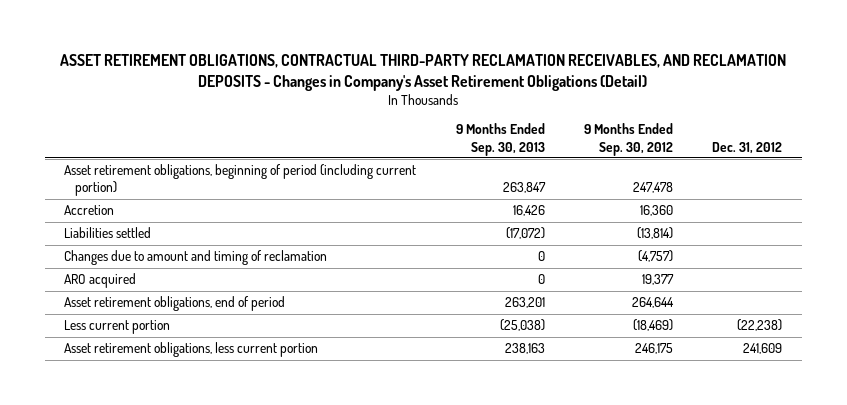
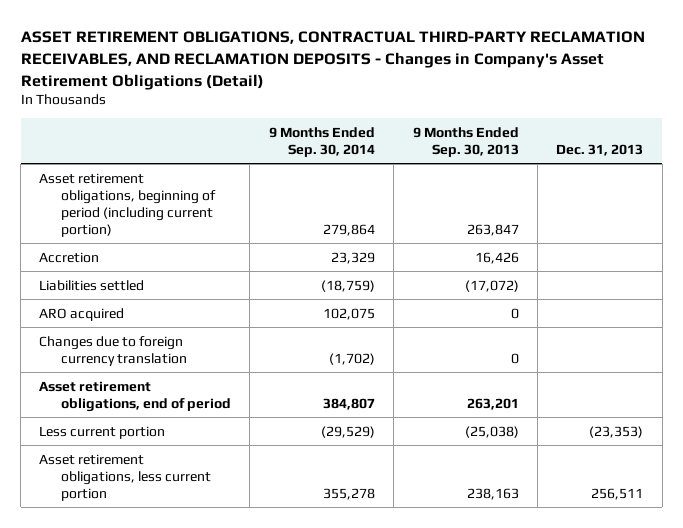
- | 9 Months Ended Sep. 30, 2013 | 9 Months Ended Sep. 30, 2012 | Dec. 31, 2012
+ | 9 Months Ended Sep. 30, 2014 | 9 Months Ended Sep. 30, 2013 | Dec. 31, 2013
- Changes due to amount and timing of reclamation | 0 | (4,757) |
+ Changes due to foreign currency translation | (1,702) | 0 |

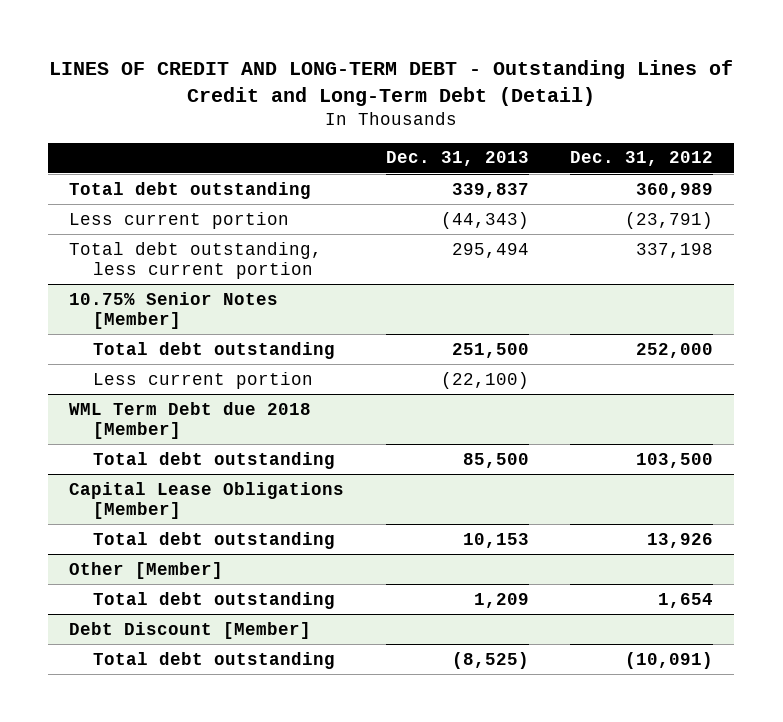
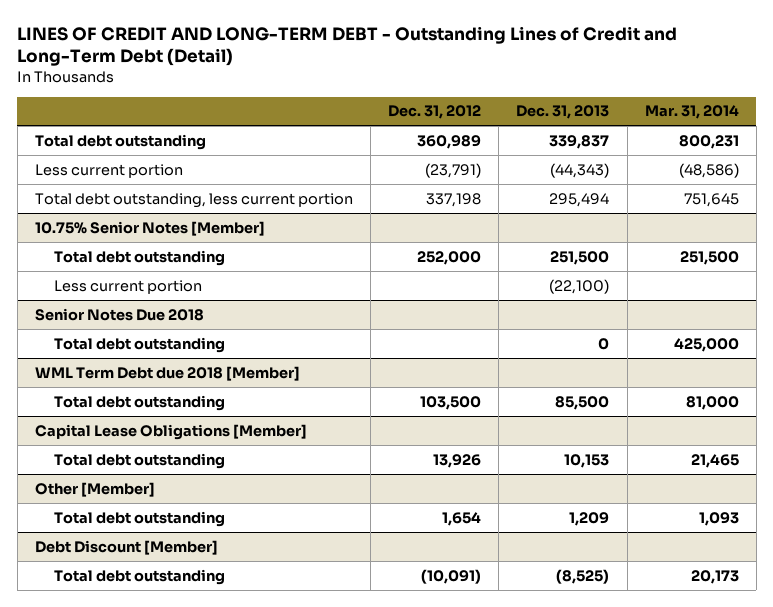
- | Dec. 31, 2013 | Dec. 31, 2012
+ | Dec. 31, 2012 | Dec. 31, 2013 | Mar. 31, 2014
+ Senior Notes Due 2018
+ Total debt outstanding | | 0 | 425,000

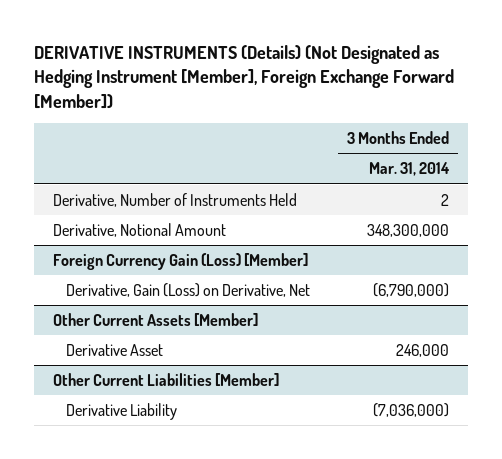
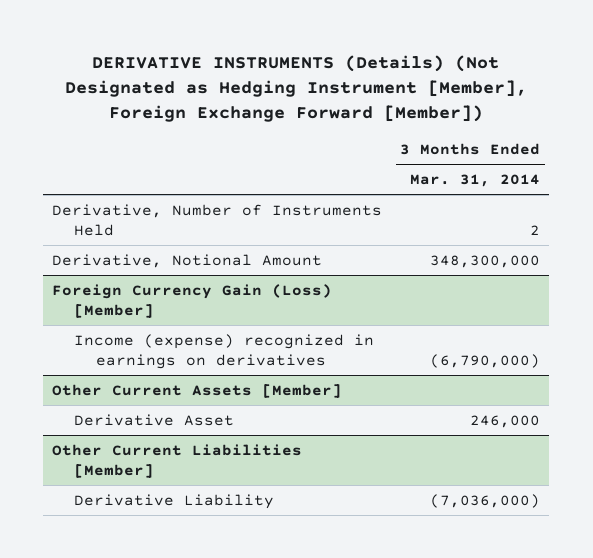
@ Foreign Currency Gain (Loss) [Member]
- Derivative, Gain (Loss) on Derivative, Net | (6,790,000)
+ Income (expense) recognized in earnings on derivatives | (6,790,000)

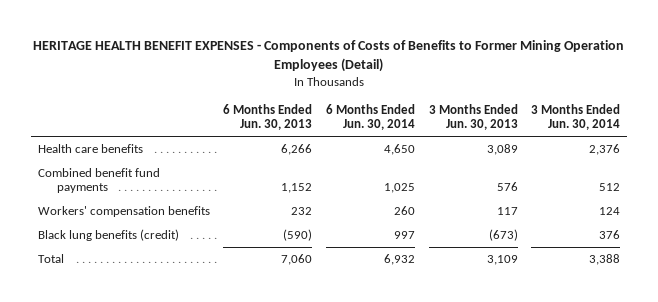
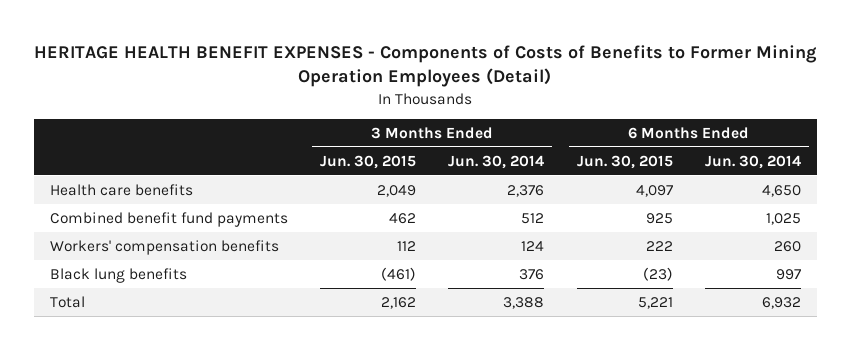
- | 6 Months Ended Jun. 30, 2013 | 6 Months Ended Jun. 30, 2014 | 3 Months Ended Jun. 30, 2013 | 3 Months Ended Jun. 30, 2014
+ | 3 Months Ended Jun. 30, 2015 | 3 Months Ended Jun. 30, 2014 | 6 Months Ended Jun. 30, 2015 | 6 Months Ended Jun. 30, 2014
- Black lung benefits (credit) | (590) | 997 | (673) | 376
+ Black lung benefits | (461) | 376 | (23) | 997

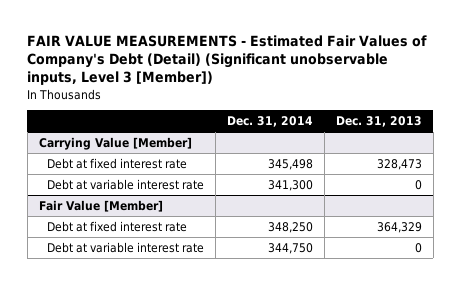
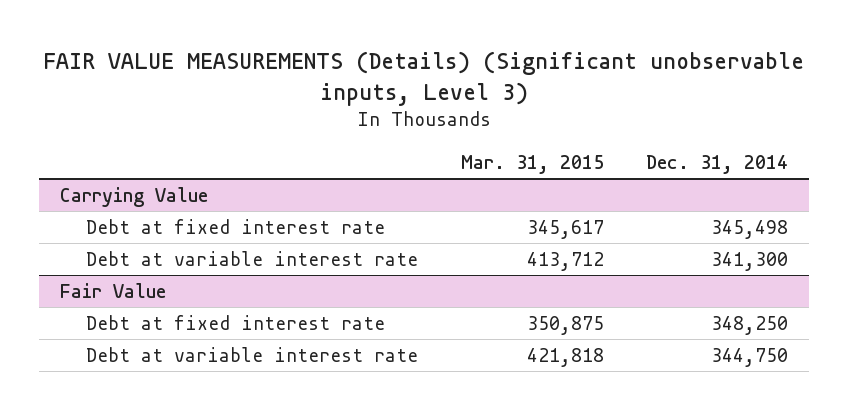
- FAIR VALUE MEASUREMENTS - Estimated Fair Values of Company's Debt (Detail) (Significant unobservable inputs, Level 3 [Member])
+ FAIR VALUE MEASUREMENTS (Details) (Significant unobservable inputs, Level 3)
- | Dec. 31, 2014 | Dec. 31, 2013
+ | Mar. 31, 2015 | Dec. 31, 2014
- Carrying Value [Member]
+ Carrying Value
- Fair Value [Member]
+ Fair Value

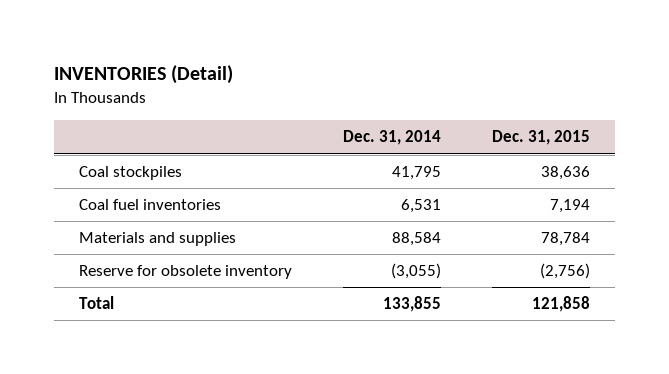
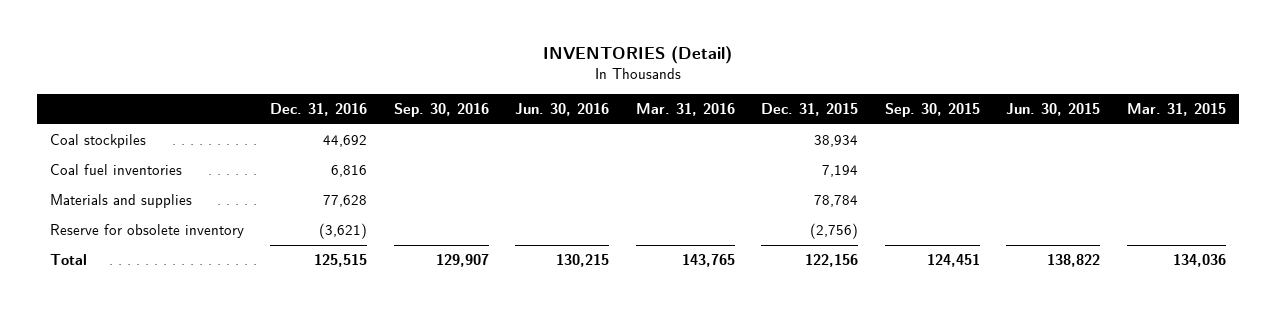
- | Dec. 31, 2014 | Dec. 31, 2015
+ | Dec. 31, 2016 | Sep. 30, 2016 | Jun. 30, 2016 | Mar. 31, 2016 | Dec. 31, 2015 | Sep. 30, 2015 | Jun. 30, 2015 | Mar. 31, 2015
- Coal stockpiles | 41,795 | 38,636
+ Coal stockpiles | 44,692 | | | | 38,934 | | |
- Total | 133,855 | 121,858
+ Total | 125,515 | 129,907 | 130,215 | 143,765 | 122,156 | 124,451 | 138,822 | 134,036

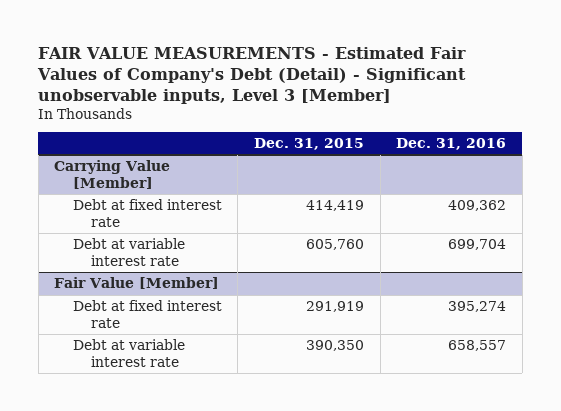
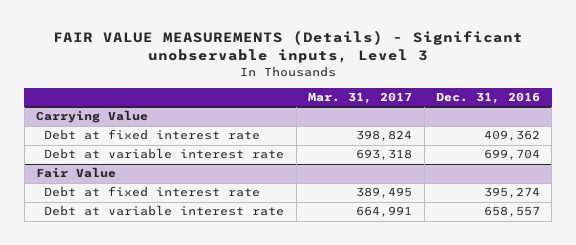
- FAIR VALUE MEASUREMENTS - Estimated Fair Values of Company's Debt (Detail) - Significant unobservable inputs, Level 3 [Member]
+ FAIR VALUE MEASUREMENTS (Details) - Significant unobservable inputs, Level 3
- | Dec. 31, 2015 | Dec. 31, 2016
+ | Mar. 31, 2017 | Dec. 31, 2016
- Carrying Value [Member]
+ Carrying Value
- Fair Value [Member]
+ Fair Value

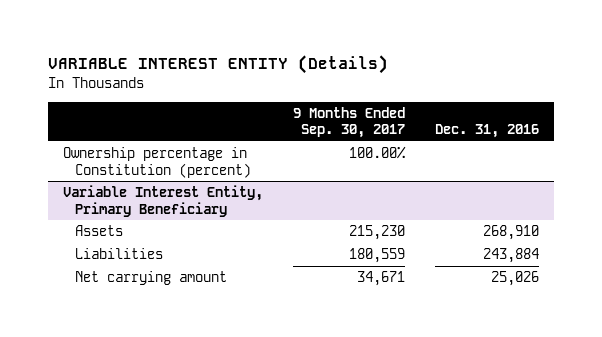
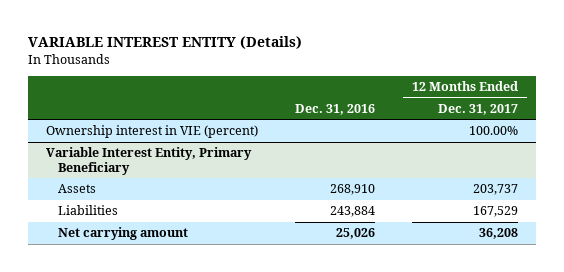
- | 9 Months Ended Sep. 30, 2017 | Dec. 31, 2016
+ | Dec. 31, 2016 | 12 Months Ended Dec. 31, 2017
- Ownership percentage in Constitution (percent) | 100.00% |
+ Ownership interest in VIE (percent) | | 100.00%

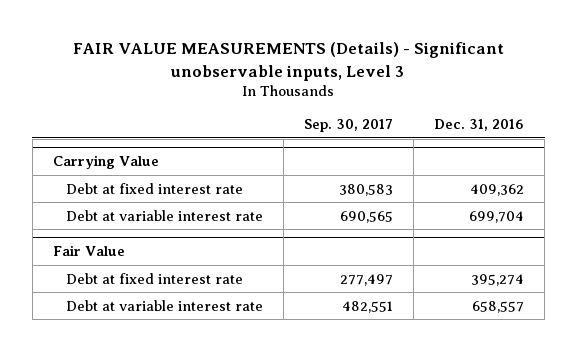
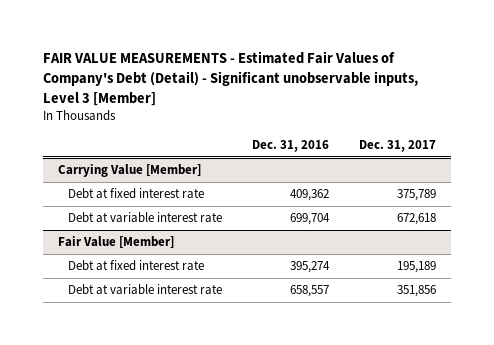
- FAIR VALUE MEASUREMENTS (Details) - Significant unobservable inputs, Level 3
+ FAIR VALUE MEASUREMENTS - Estimated Fair Values of Company's Debt (Detail) - Significant unobservable inputs, Level 3 [Member]
- | Sep. 30, 2017 | Dec. 31, 2016
+ | Dec. 31, 2016 | Dec. 31, 2017
- Carrying Value
+ Carrying Value [Member]
- Fair Value
+ Fair Value [Member]

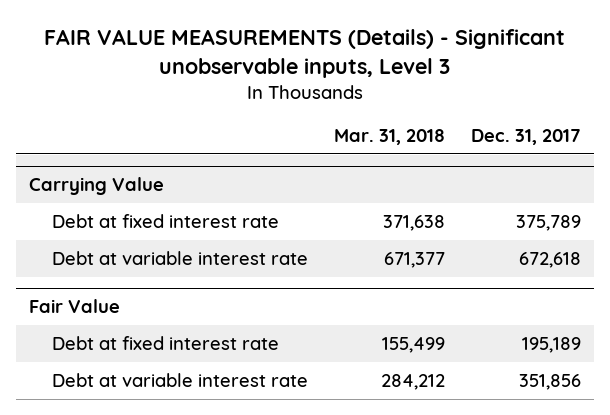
- FAIR VALUE MEASUREMENTS - Estimated Fair Values of Company's Debt (Detail) - Significant unobservable inputs, Level 3 [Member]
+ FAIR VALUE MEASUREMENTS (Details) - Significant unobservable inputs, Level 3
- | Dec. 31, 2016 | Dec. 31, 2017
+ | Mar. 31, 2018 | Dec. 31, 2017
- Carrying Value [Member]
+ Carrying Value
- Fair Value [Member]
+ Fair Value

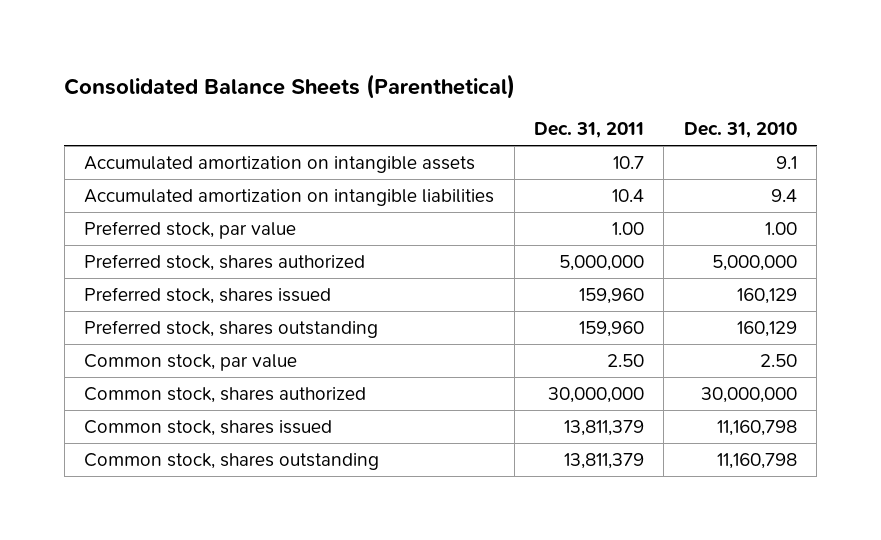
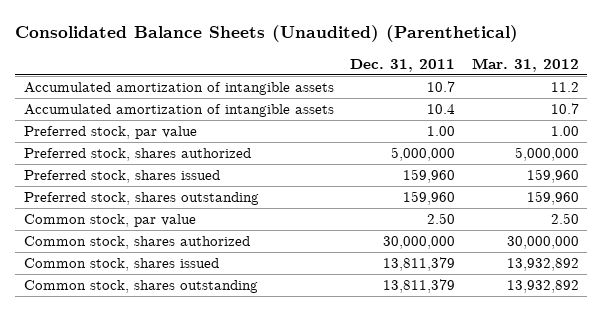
- Consolidated Balance Sheets (Parenthetical)
+ Consolidated Balance Sheets (Unaudited) (Parenthetical)
- | Dec. 31, 2011 | Dec. 31, 2010
+ | Dec. 31, 2011 | Mar. 31, 2012
- Accumulated amortization on intangible assets | 10.7 | 9.1
- Accumulated amortization on intangible liabilities | 10.4 | 9.4
+ Accumulated amortization of intangible assets | 10.7 | 11.2
+ Accumulated amortization of intangible assets | 10.4 | 10.7

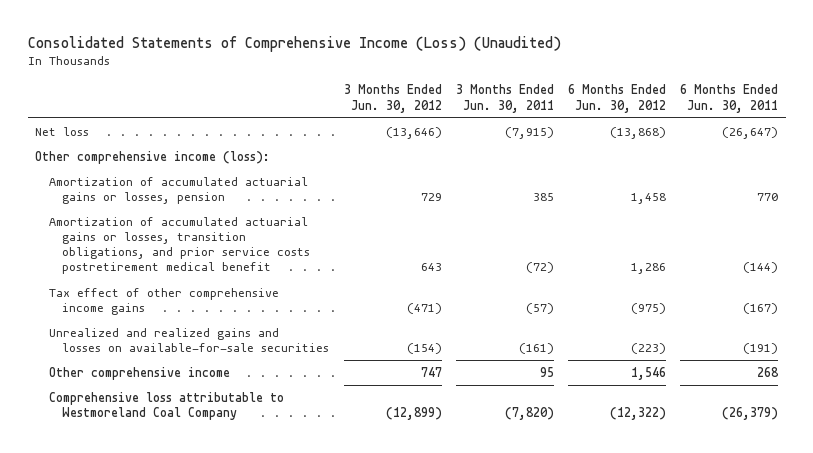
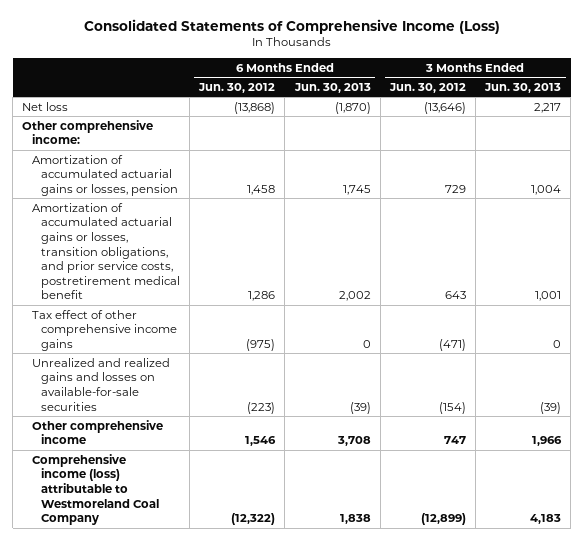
- Consolidated Statements of Comprehensive Income (Loss) (Unaudited)
+ Consolidated Statements of Comprehensive Income (Loss)
- | 3 Months Ended Jun. 30, 2012 | 3 Months Ended Jun. 30, 2011 | 6 Months Ended Jun. 30, 2012 | 6 Months Ended Jun. 30, 2011
+ | 6 Months Ended Jun. 30, 2012 | 6 Months Ended Jun. 30, 2013 | 3 Months Ended Jun. 30, 2012 | 3 Months Ended Jun. 30, 2013
- Other comprehensive income (loss):
+ Other comprehensive income:
- Amortization of accumulated actuarial gains or losses, transition obligations, and prior service costs postretirement medical benefit | 643 | (72) | 1,286 | (144)
+ Amortization of accumulated actuarial gains or losses, transition obligations, and prior service costs, postretirement medical benefit | 1,286 | 2,002 | 643 | 1,001
- Comprehensive loss attributable to Westmoreland Coal Company | (12,899) | (7,820) | (12,322) | (26,379)
+ Comprehensive income (loss) attributable to Westmoreland Coal Company | (12,322) | 1,838 | (12,899) | 4,183

